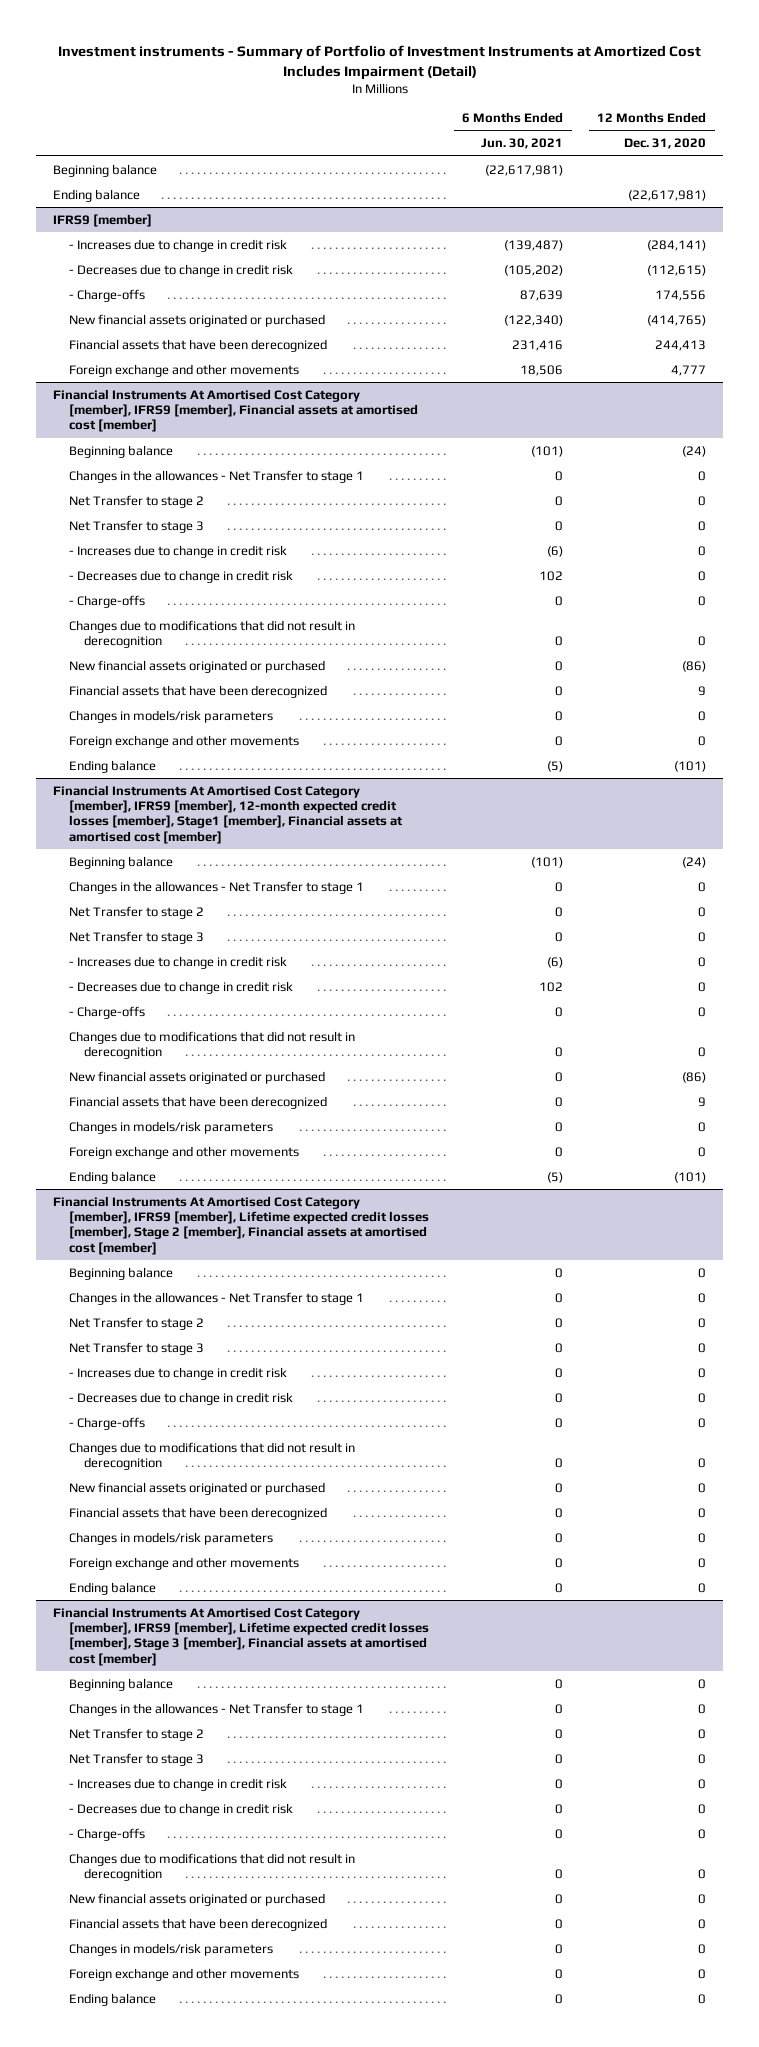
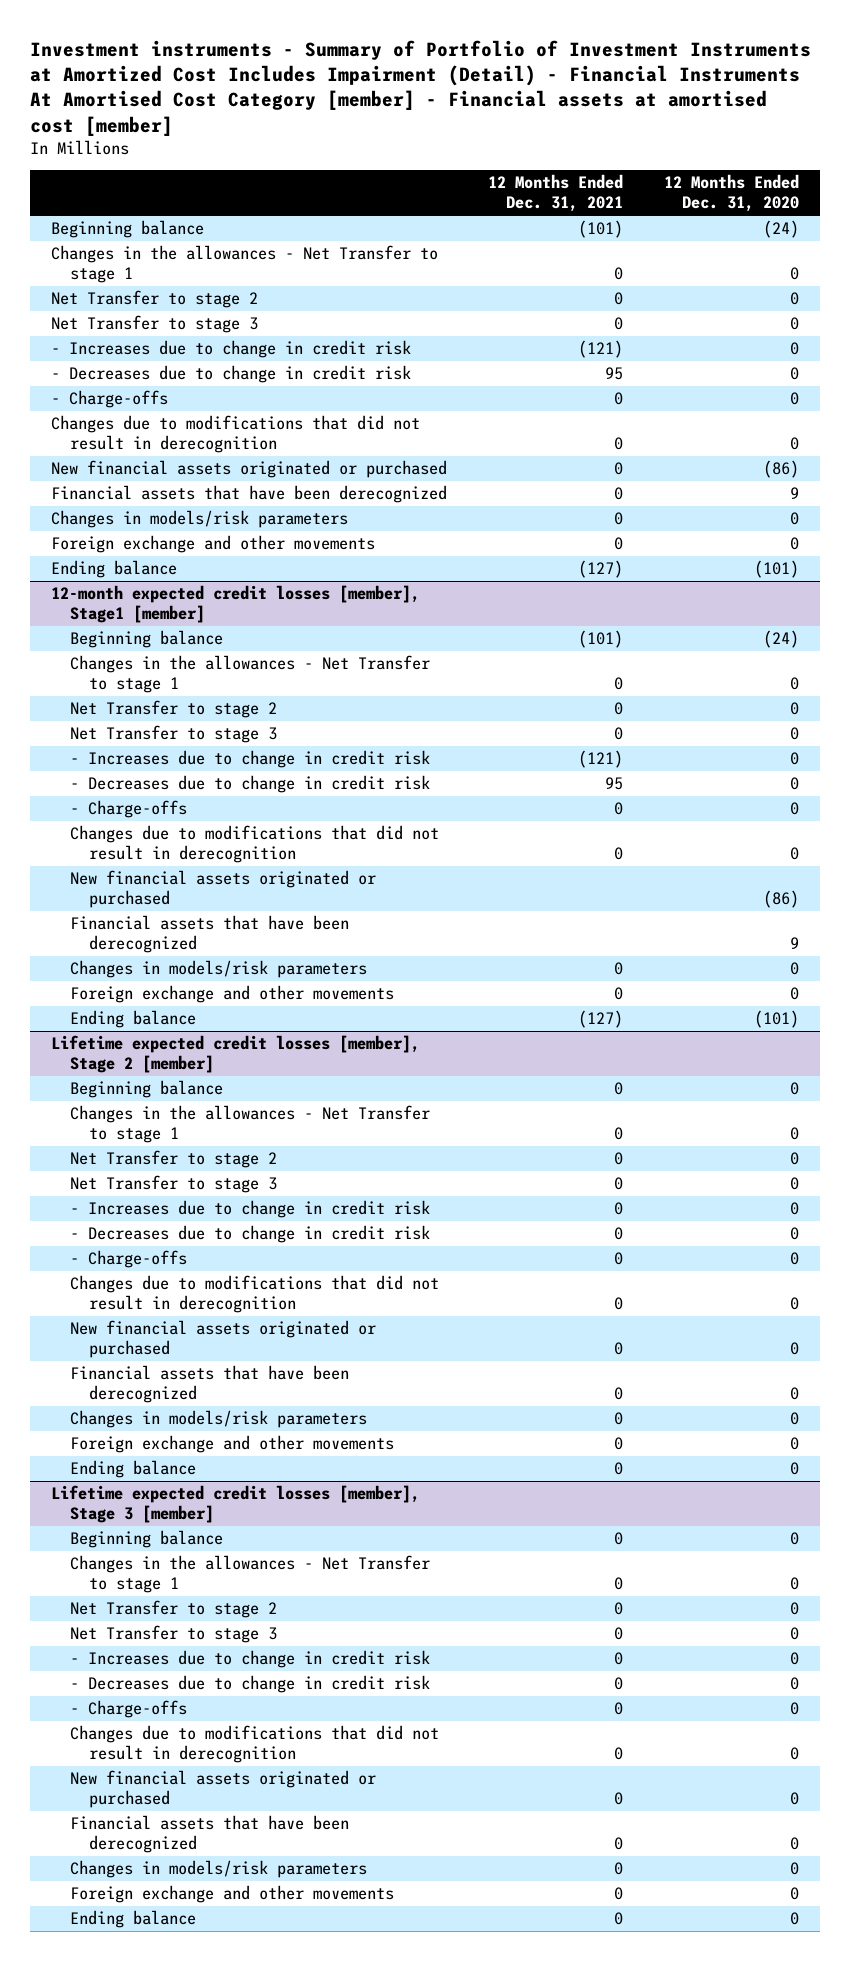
- Investment instruments - Summary of Portfolio of Investment Instruments at Amortized Cost Includes Impairment (Detail)
+ Investment instruments - Summary of Portfolio of Investment Instruments at Amortized Cost Includes Impairment (Detail) - Financial Instruments At Amortised Cost Category [member] - Financial assets at amortised cost [member]
- | 6 Months Ended Jun. 30, 2021 | 12 Months Ended Dec. 31, 2020
+ | 12 Months Ended Dec. 31, 2021 | 12 Months Ended Dec. 31, 2020
- Beginning balance | (22,617,981) |
- Ending balance | | (22,617,981)
- IFRS9 [member]
- - Increases due to change in credit risk | (139,487) | (284,141)
- - Decreases due to change in credit risk | (105,202) | (112,615)
- - Charge-offs | 87,639 | 174,556
- New financial assets originated or purchased | (122,340) | (414,765)
- Financial assets that have been derecognized | 231,416 | 244,413
- Foreign exchange and other movements | 18,506 | 4,777
- Financial Instruments At Amortised Cost Category [member], IFRS9 [member], Financial assets at amortised cost [member]
- Financial Instruments At Amortised Cost Category [member], IFRS9 [member], 12-month expected credit losses [member], Stage1 [member], Financial assets at amortised cost [member]
+ 12-month expected credit losses [member], Stage1 [member]
- Financial Instruments At Amortised Cost Category [member], IFRS9 [member], Lifetime expected credit losses [member], Stage 2 [member], Financial assets at amortised cost [member]
+ Lifetime expected credit losses [member], Stage 2 [member]
- Financial Instruments At Amortised Cost Category [member], IFRS9 [member], Lifetime expected credit losses [member], Stage 3 [member], Financial assets at amortised cost [member]
+ Lifetime expected credit losses [member], Stage 3 [member]

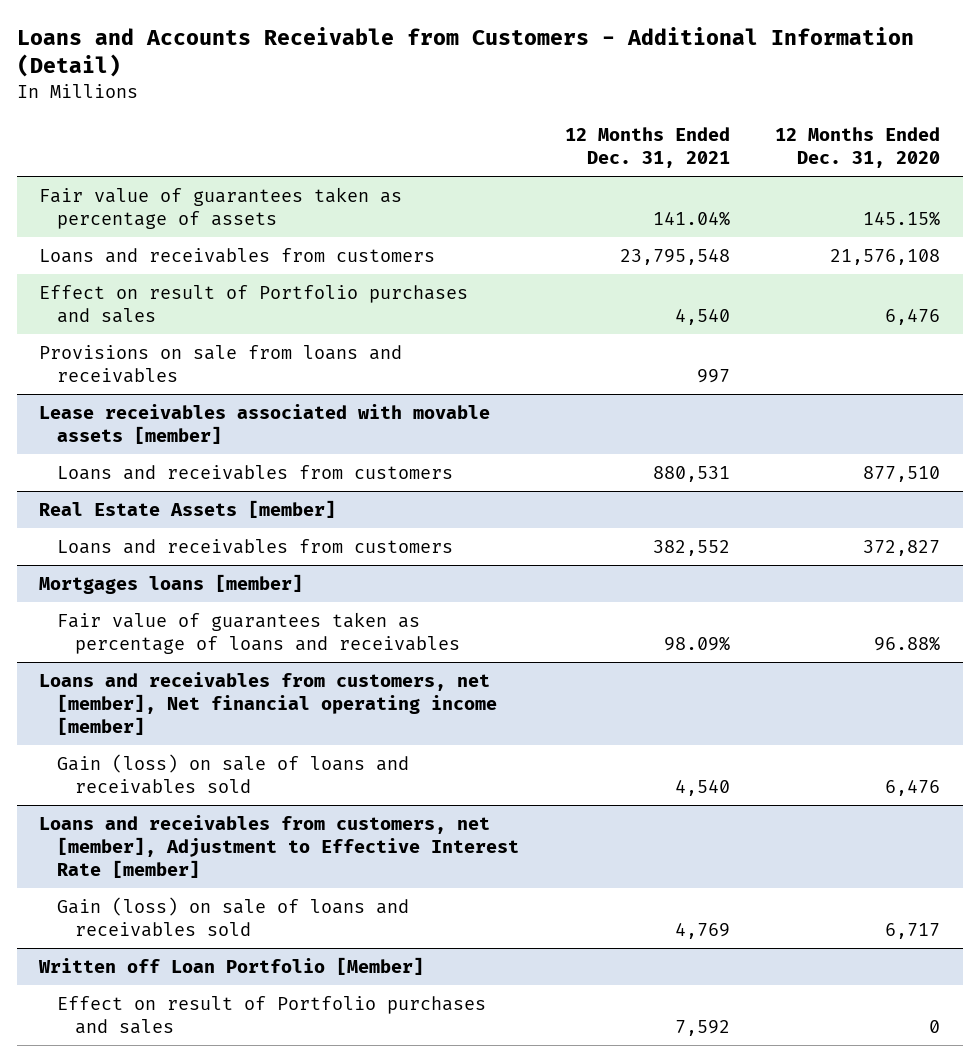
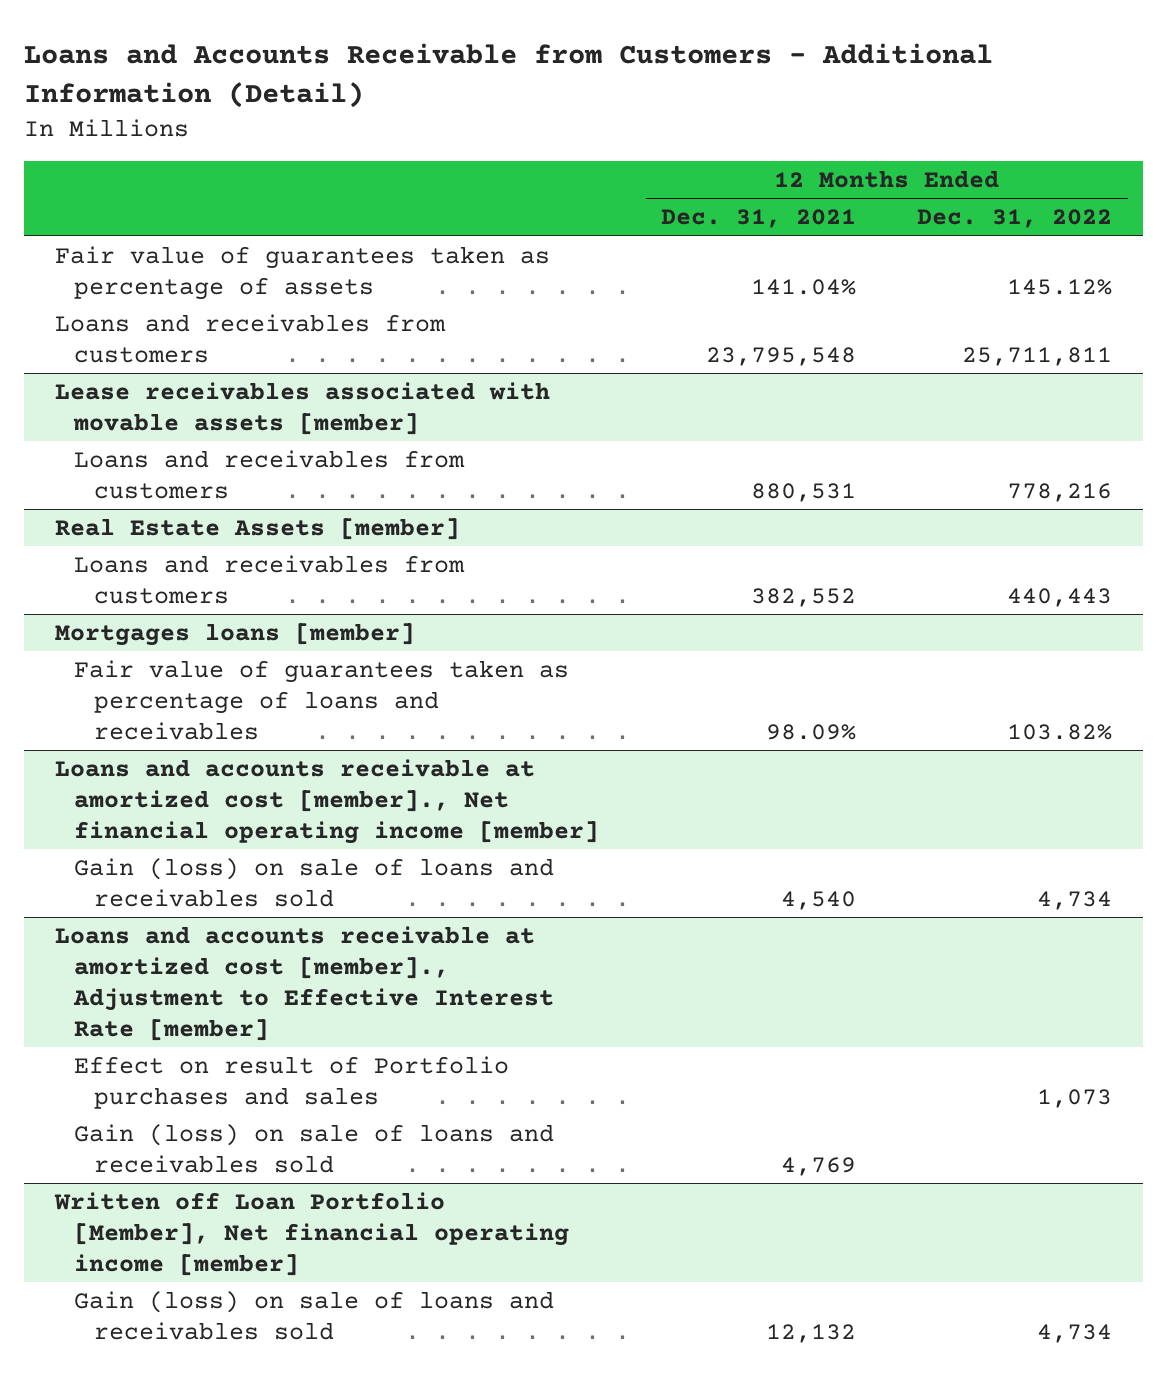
- | 12 Months Ended Dec. 31, 2021 | 12 Months Ended Dec. 31, 2020
+ | 12 Months Ended Dec. 31, 2021 | 12 Months Ended Dec. 31, 2022
- Effect on result of Portfolio purchases and sales | 4,540 | 6,476
- Provisions on sale from loans and receivables | 997 |
- Loans and receivables from customers, net [member], Net financial operating income [member]
+ Loans and accounts receivable at amortized cost [member]., Net financial operating income [member]
- Loans and receivables from customers, net [member], Adjustment to Effective Interest Rate [member]
+ Loans and accounts receivable at amortized cost [member]., Adjustment to Effective Interest Rate [member]
+ Effect on result of Portfolio purchases and sales | | 1,073
- Written off Loan Portfolio [Member]
- Effect on result of Portfolio purchases and sales | 7,592 | 0
+ Written off Loan Portfolio [Member], Net financial operating income [member]
+ Gain (loss) on sale of loans and receivables sold | 12,132 | 4,734

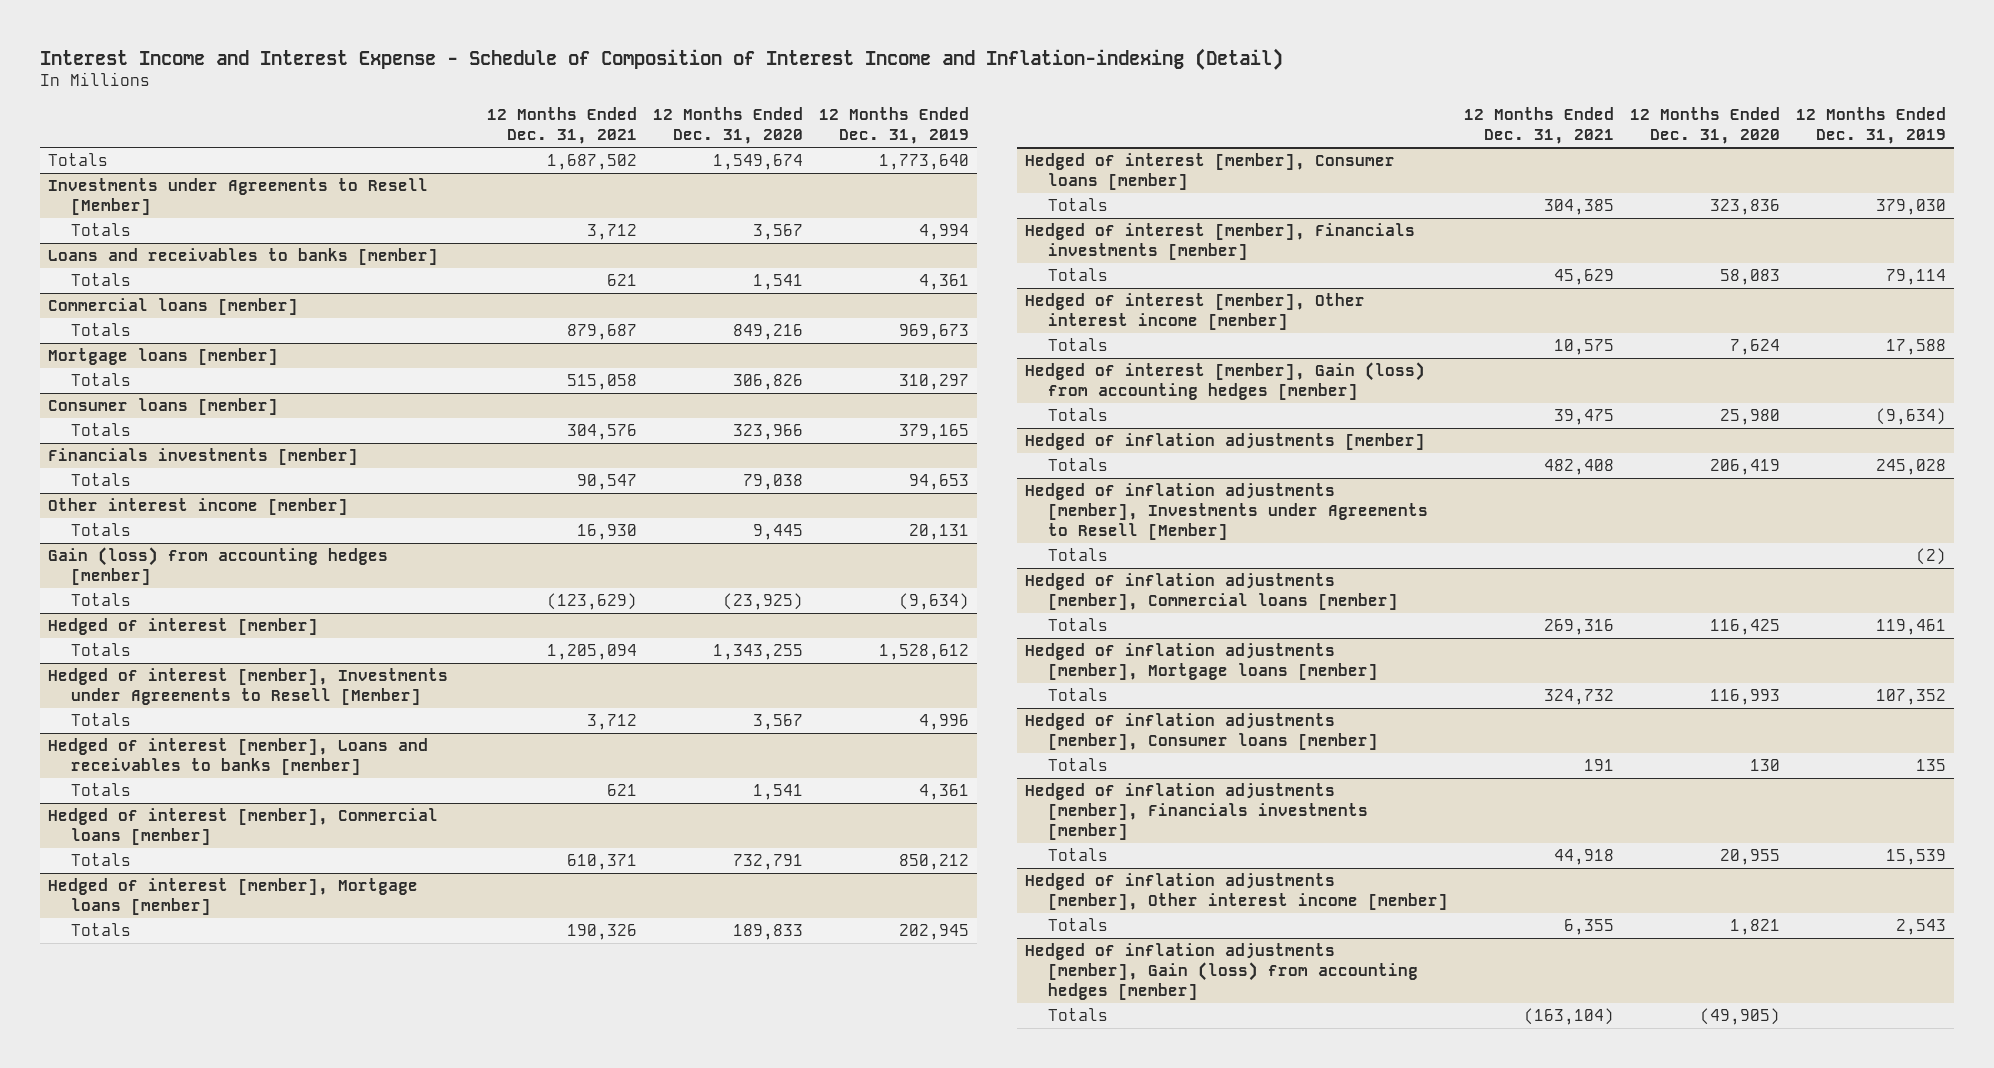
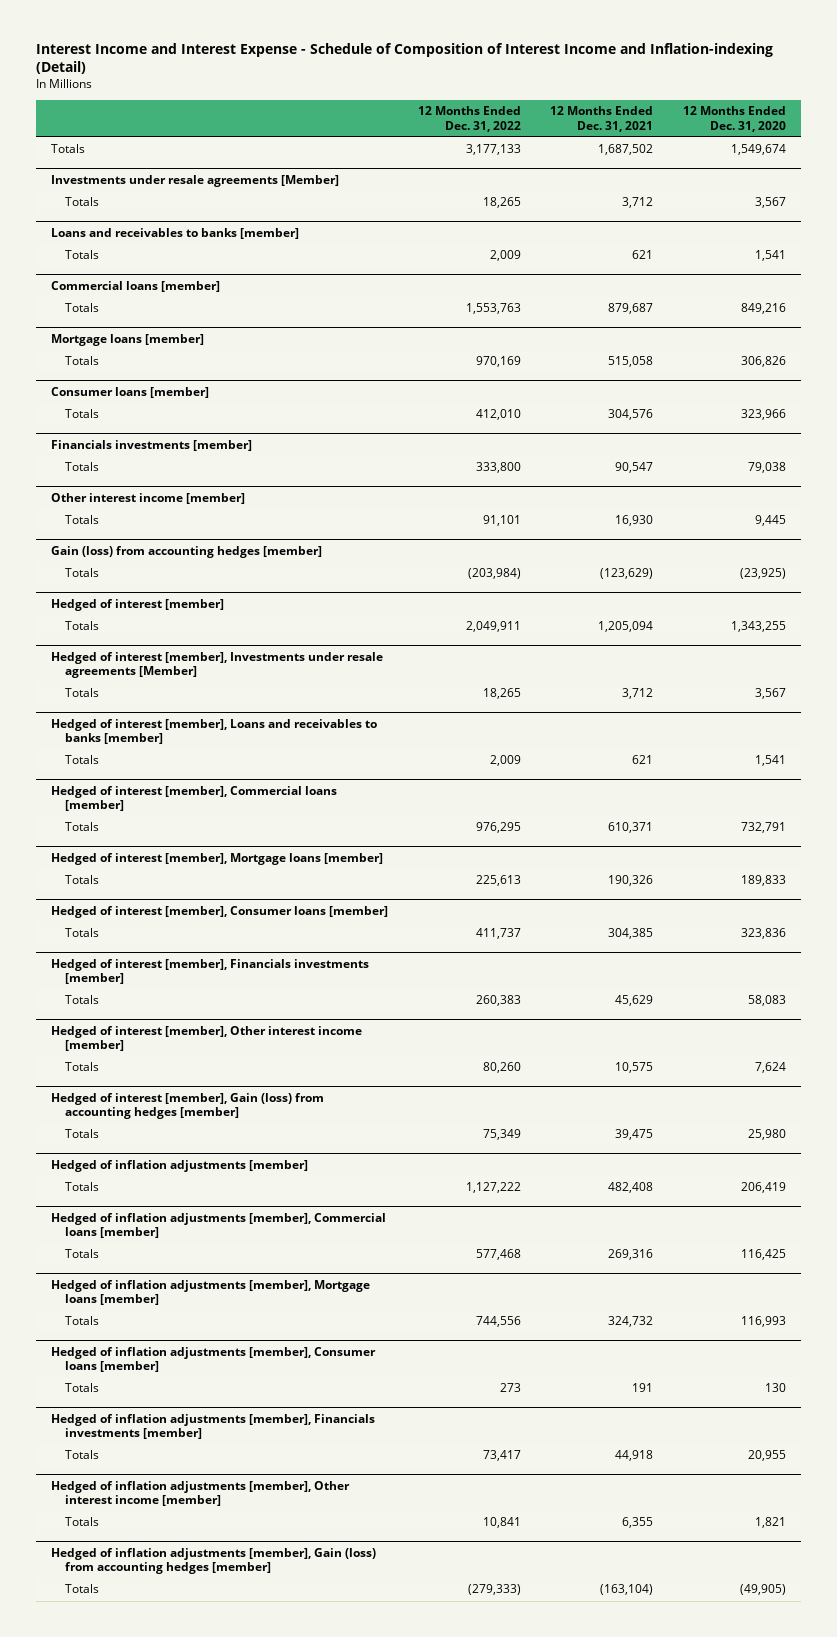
- | 12 Months Ended Dec. 31, 2021 | 12 Months Ended Dec. 31, 2020 | 12 Months Ended Dec. 31, 2019
+ | 12 Months Ended Dec. 31, 2022 | 12 Months Ended Dec. 31, 2021 | 12 Months Ended Dec. 31, 2020
- Investments under Agreements to Resell [Member]
+ Investments under resale agreements [Member]
- Hedged of interest [member], Investments under Agreements to Resell [Member]
+ Hedged of interest [member], Investments under resale agreements [Member]
- Hedged of inflation adjustments [member], Investments under Agreements to Resell [Member]
- Totals | | | (2)

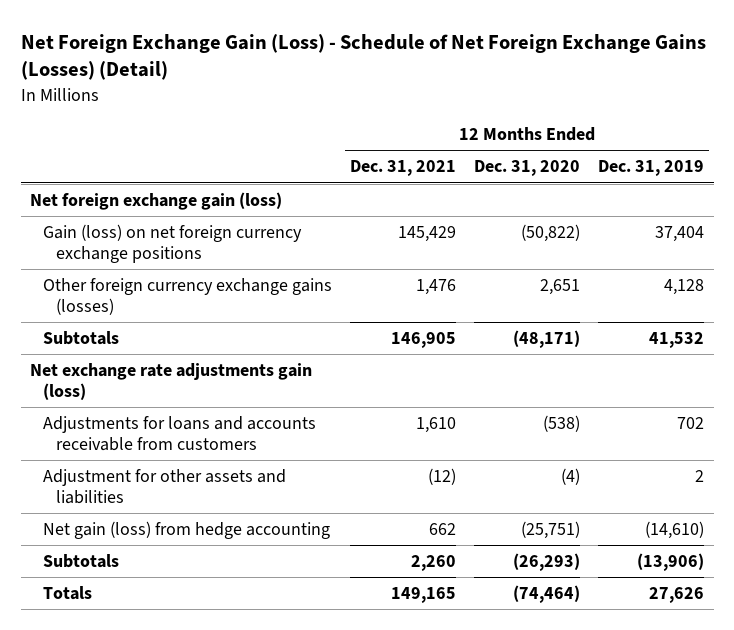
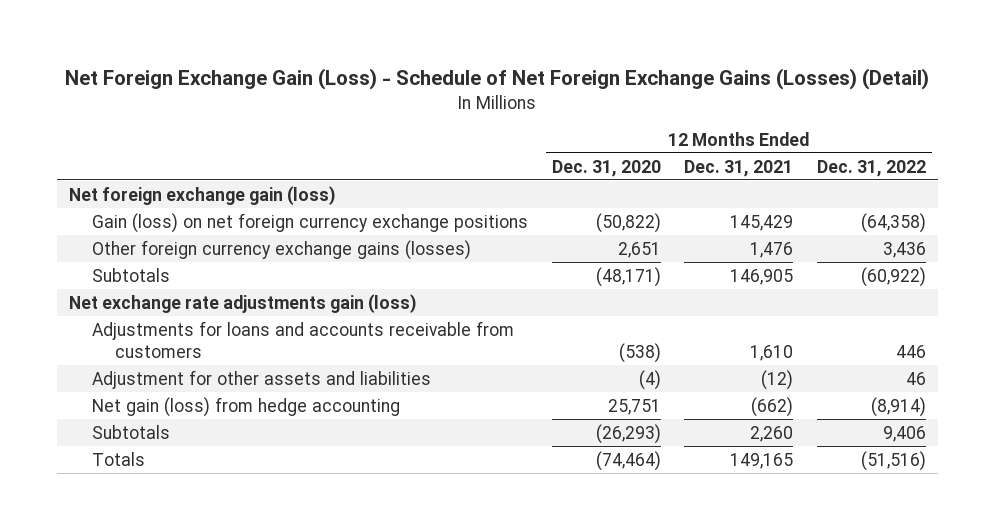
- | 12 Months Ended Dec. 31, 2021 | 12 Months Ended Dec. 31, 2020 | 12 Months Ended Dec. 31, 2019
+ | 12 Months Ended Dec. 31, 2020 | 12 Months Ended Dec. 31, 2021 | 12 Months Ended Dec. 31, 2022
- Net gain (loss) from hedge accounting | 662 | (25,751) | (14,610)
+ Net gain (loss) from hedge accounting | 25,751 | (662) | (8,914)

